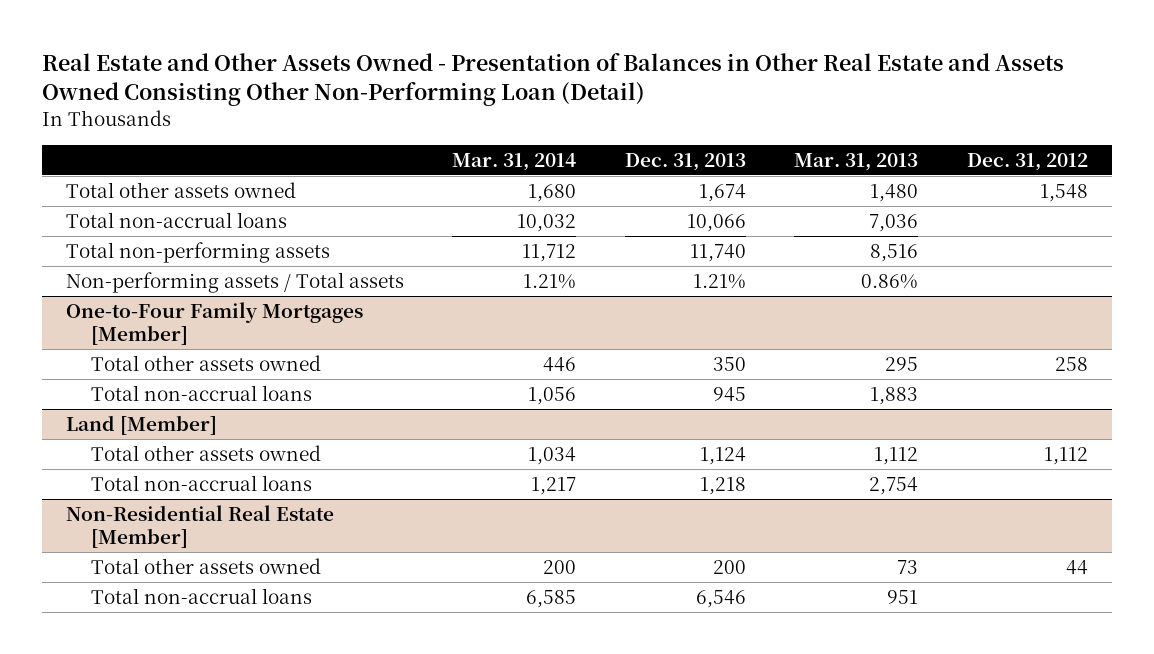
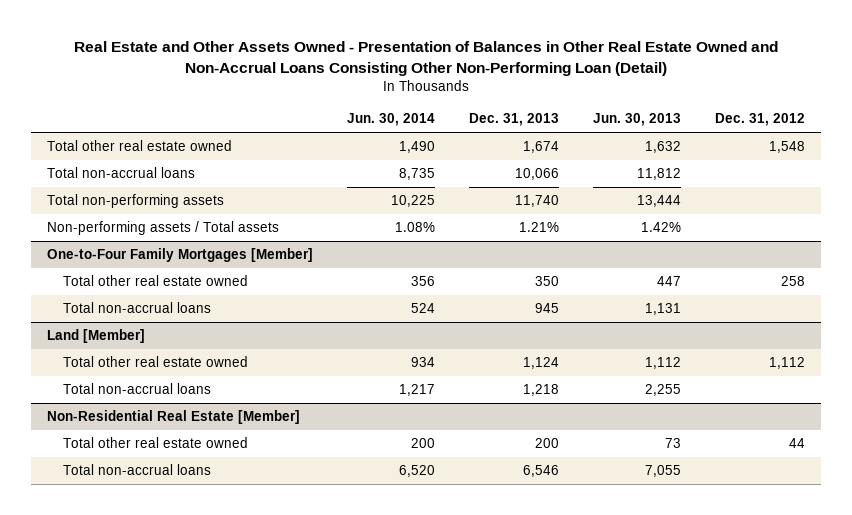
- Real Estate and Other Assets Owned - Presentation of Balances in Other Real Estate and Assets Owned Consisting Other Non-Performing Loan (Detail)
+ Real Estate and Other Assets Owned - Presentation of Balances in Other Real Estate Owned and Non-Accrual Loans Consisting Other Non-Performing Loan (Detail)
- | Mar. 31, 2014 | Dec. 31, 2013 | Mar. 31, 2013 | Dec. 31, 2012
+ | Jun. 30, 2014 | Dec. 31, 2013 | Jun. 30, 2013 | Dec. 31, 2012
- Total other assets owned | 1,680 | 1,674 | 1,480 | 1,548
+ Total other real estate owned | 1,490 | 1,674 | 1,632 | 1,548
@ One-to-Four Family Mortgages [Member]
- Total other assets owned | 446 | 350 | 295 | 258
+ Total other real estate owned | 356 | 350 | 447 | 258
@ Land [Member]
- Total other assets owned | 1,034 | 1,124 | 1,112 | 1,112
+ Total other real estate owned | 934 | 1,124 | 1,112 | 1,112
@ Non-Residential Real Estate [Member]
- Total other assets owned | 200 | 200 | 73 | 44
+ Total other real estate owned | 200 | 200 | 73 | 44

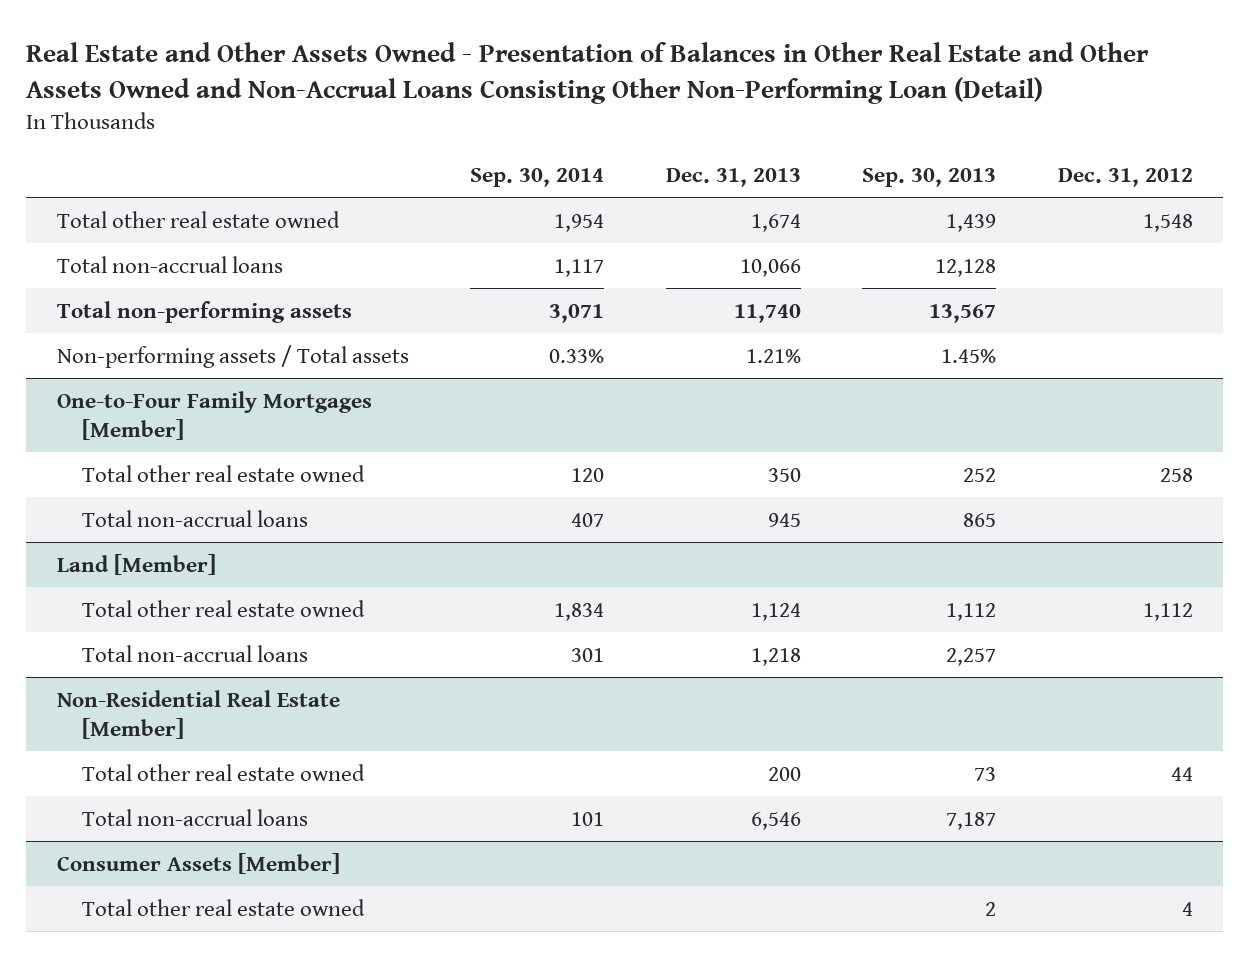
- Real Estate and Other Assets Owned - Presentation of Balances in Other Real Estate Owned and Non-Accrual Loans Consisting Other Non-Performing Loan (Detail)
+ Real Estate and Other Assets Owned - Presentation of Balances in Other Real Estate and Other Assets Owned and Non-Accrual Loans Consisting Other Non-Performing Loan (Detail)
- | Jun. 30, 2014 | Dec. 31, 2013 | Jun. 30, 2013 | Dec. 31, 2012
+ | Sep. 30, 2014 | Dec. 31, 2013 | Sep. 30, 2013 | Dec. 31, 2012
+ Consumer Assets [Member]
+ Total other real estate owned | | | 2 | 4

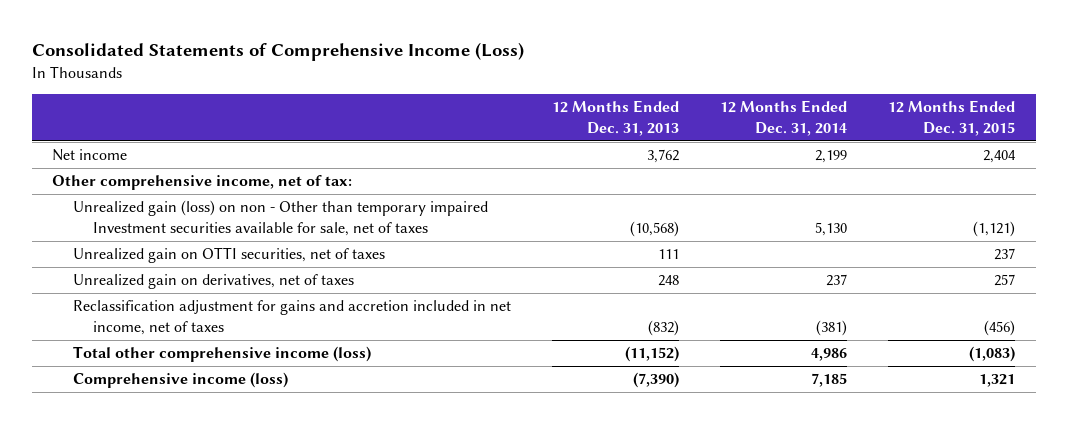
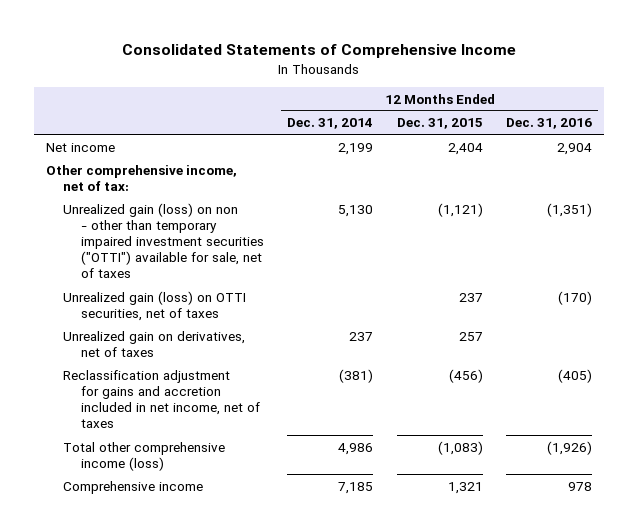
- Consolidated Statements of Comprehensive Income (Loss)
+ Consolidated Statements of Comprehensive Income
- | 12 Months Ended Dec. 31, 2013 | 12 Months Ended Dec. 31, 2014 | 12 Months Ended Dec. 31, 2015
+ | 12 Months Ended Dec. 31, 2014 | 12 Months Ended Dec. 31, 2015 | 12 Months Ended Dec. 31, 2016
- Unrealized gain (loss) on non - Other than temporary impaired Investment securities available for sale, net of taxes | (10,568) | 5,130 | (1,121)
- Unrealized gain on OTTI securities, net of taxes | 111 | | 237
+ Unrealized gain (loss) on non - other than temporary impaired investment securities ("OTTI") available for sale, net of taxes | 5,130 | (1,121) | (1,351)
+ Unrealized gain (loss) on OTTI securities, net of taxes | | 237 | (170)
- Comprehensive income (loss) | (7,390) | 7,185 | 1,321
+ Comprehensive income | 7,185 | 1,321 | 978

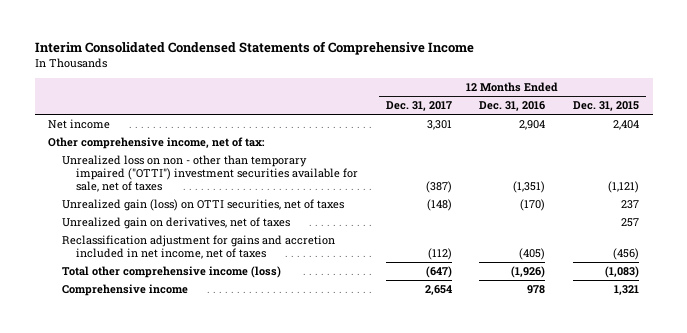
- Consolidated Statements of Comprehensive Income
+ Interim Consolidated Condensed Statements of Comprehensive Income
- | 12 Months Ended Dec. 31, 2014 | 12 Months Ended Dec. 31, 2015 | 12 Months Ended Dec. 31, 2016
+ | 12 Months Ended Dec. 31, 2017 | 12 Months Ended Dec. 31, 2016 | 12 Months Ended Dec. 31, 2015
- Unrealized gain (loss) on non - other than temporary impaired investment securities ("OTTI") available for sale, net of taxes | 5,130 | (1,121) | (1,351)
+ Unrealized loss on non - other than temporary impaired ("OTTI") investment securities available for sale, net of taxes | (387) | (1,351) | (1,121)

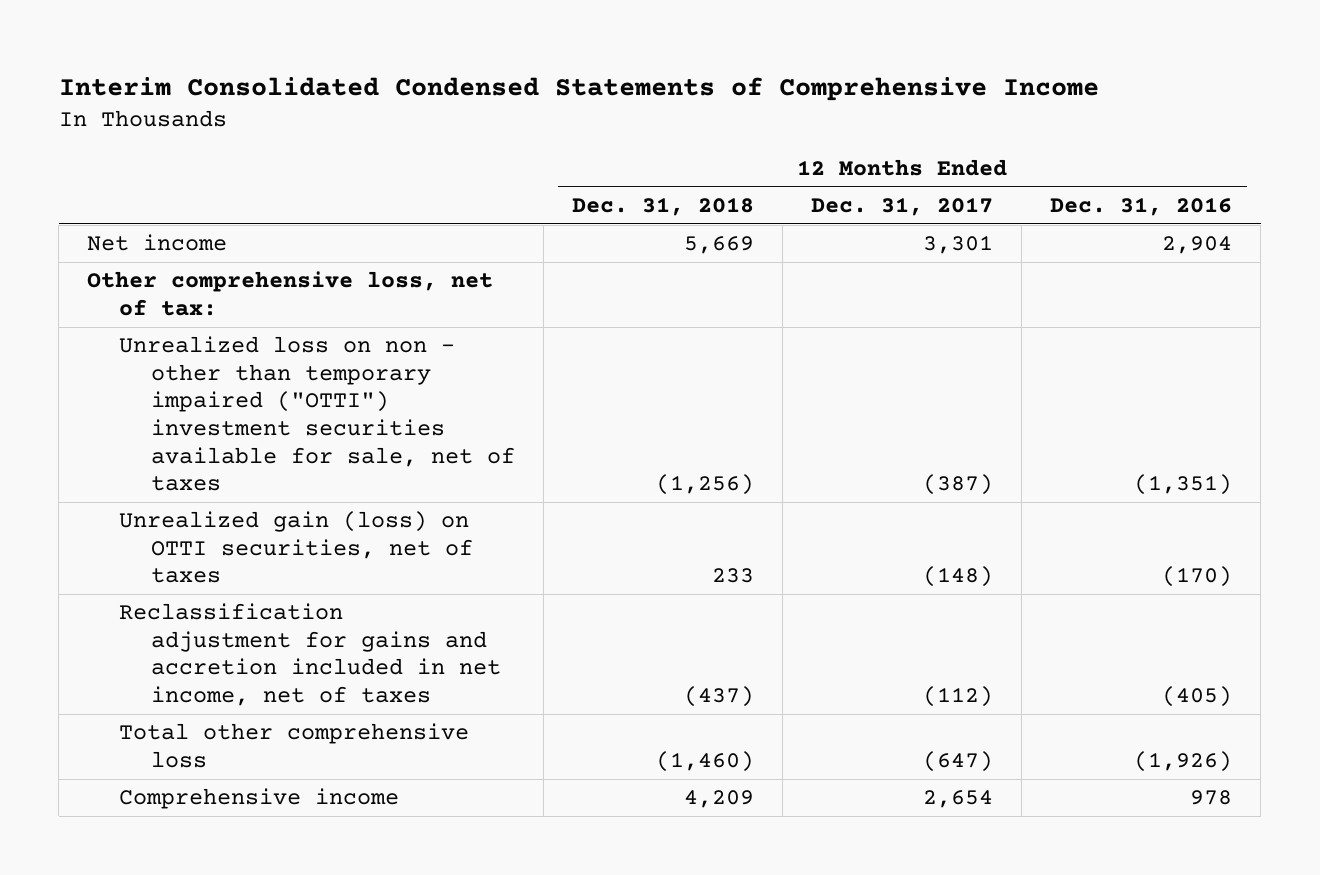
- | 12 Months Ended Dec. 31, 2017 | 12 Months Ended Dec. 31, 2016 | 12 Months Ended Dec. 31, 2015
+ | 12 Months Ended Dec. 31, 2018 | 12 Months Ended Dec. 31, 2017 | 12 Months Ended Dec. 31, 2016
- Other comprehensive income, net of tax:
+ Other comprehensive loss, net of tax:
- Unrealized gain on derivatives, net of taxes | | | 257
- Total other comprehensive income (loss) | (647) | (1,926) | (1,083)
+ Total other comprehensive loss | (1,460) | (647) | (1,926)

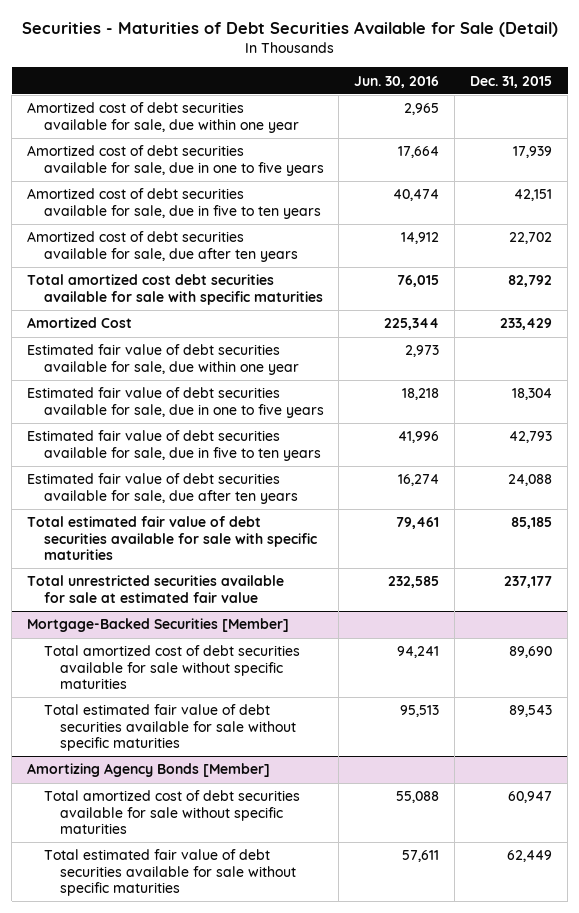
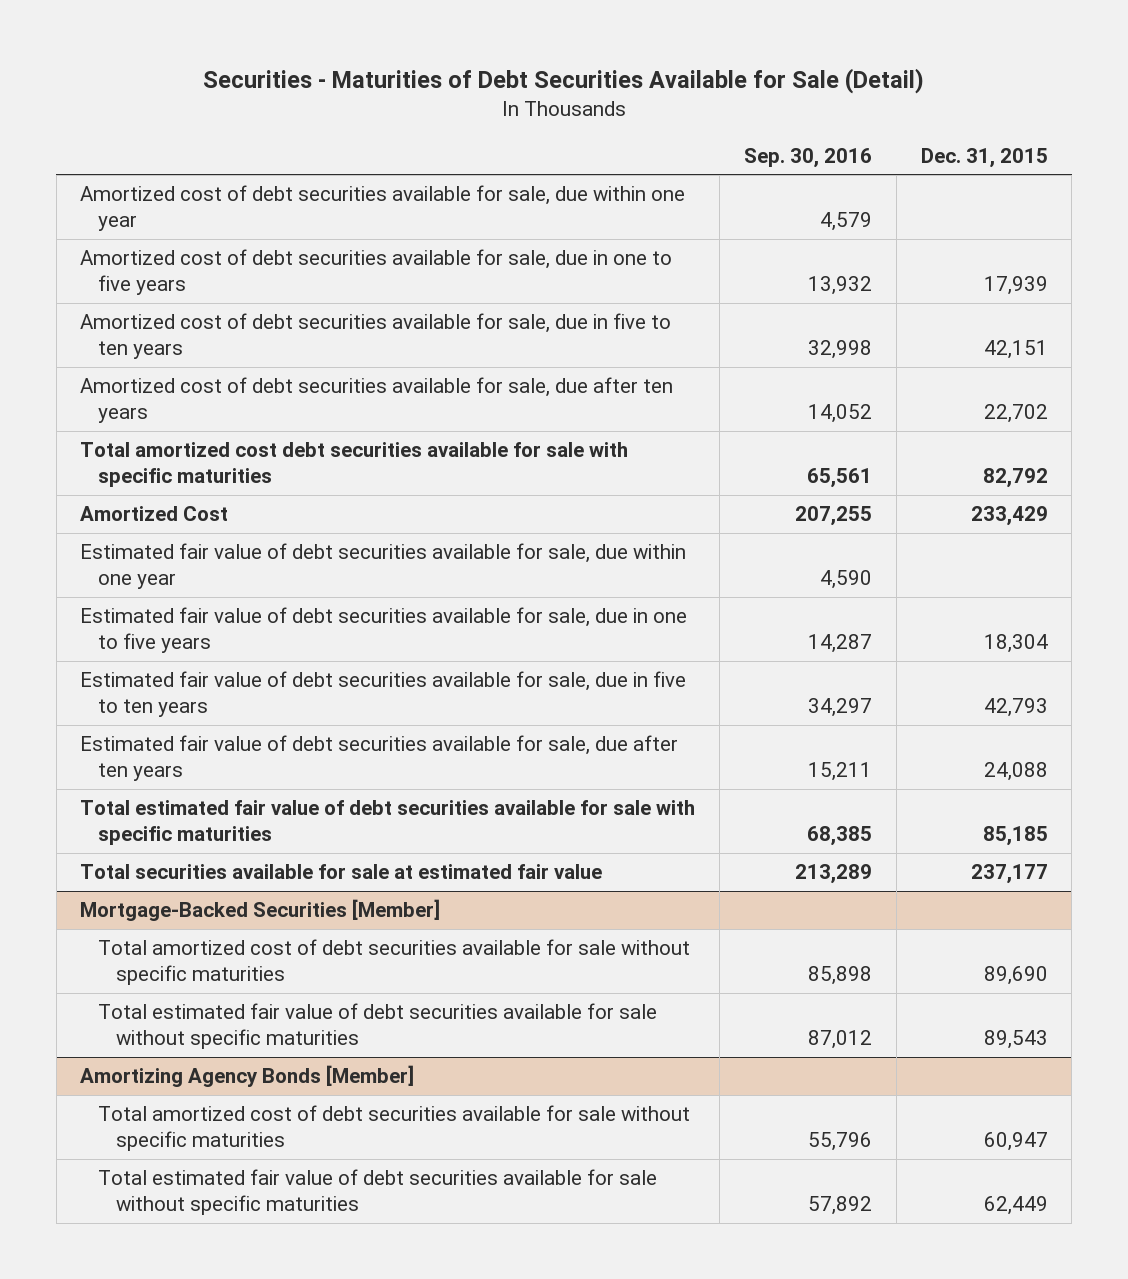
- | Jun. 30, 2016 | Dec. 31, 2015
+ | Sep. 30, 2016 | Dec. 31, 2015
- Total unrestricted securities available for sale at estimated fair value | 232,585 | 237,177
+ Total securities available for sale at estimated fair value | 213,289 | 237,177

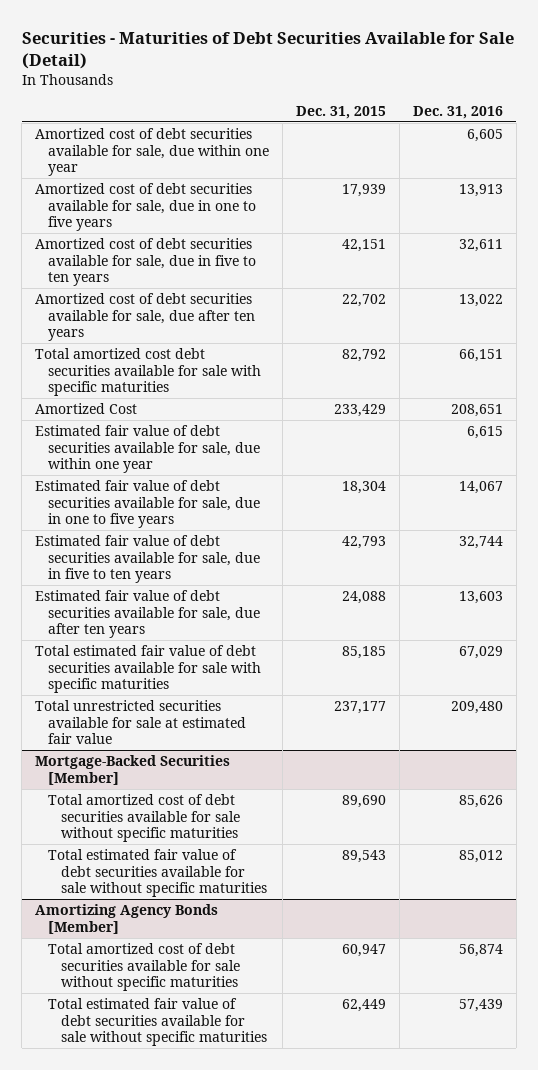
- | Sep. 30, 2016 | Dec. 31, 2015
+ | Dec. 31, 2015 | Dec. 31, 2016
- Total securities available for sale at estimated fair value | 213,289 | 237,177
+ Total unrestricted securities available for sale at estimated fair value | 237,177 | 209,480

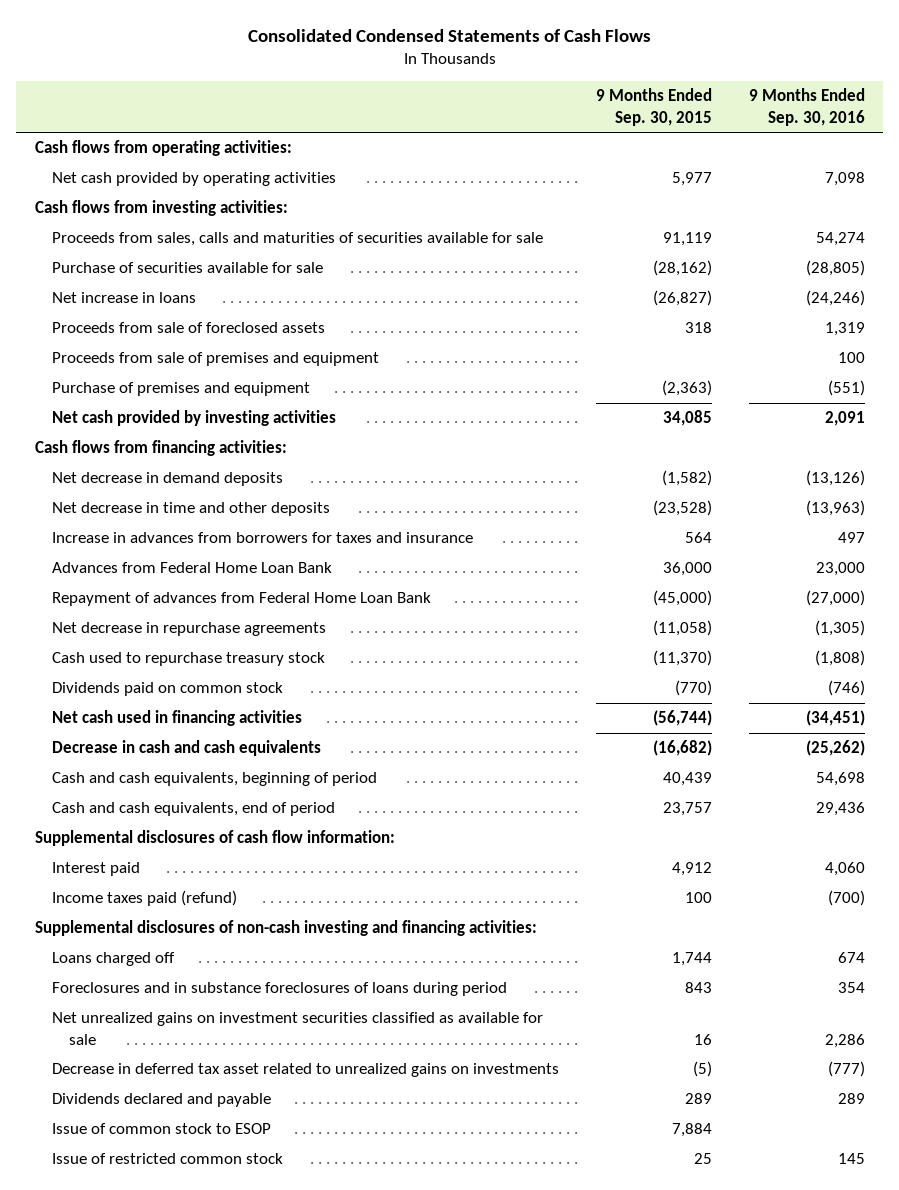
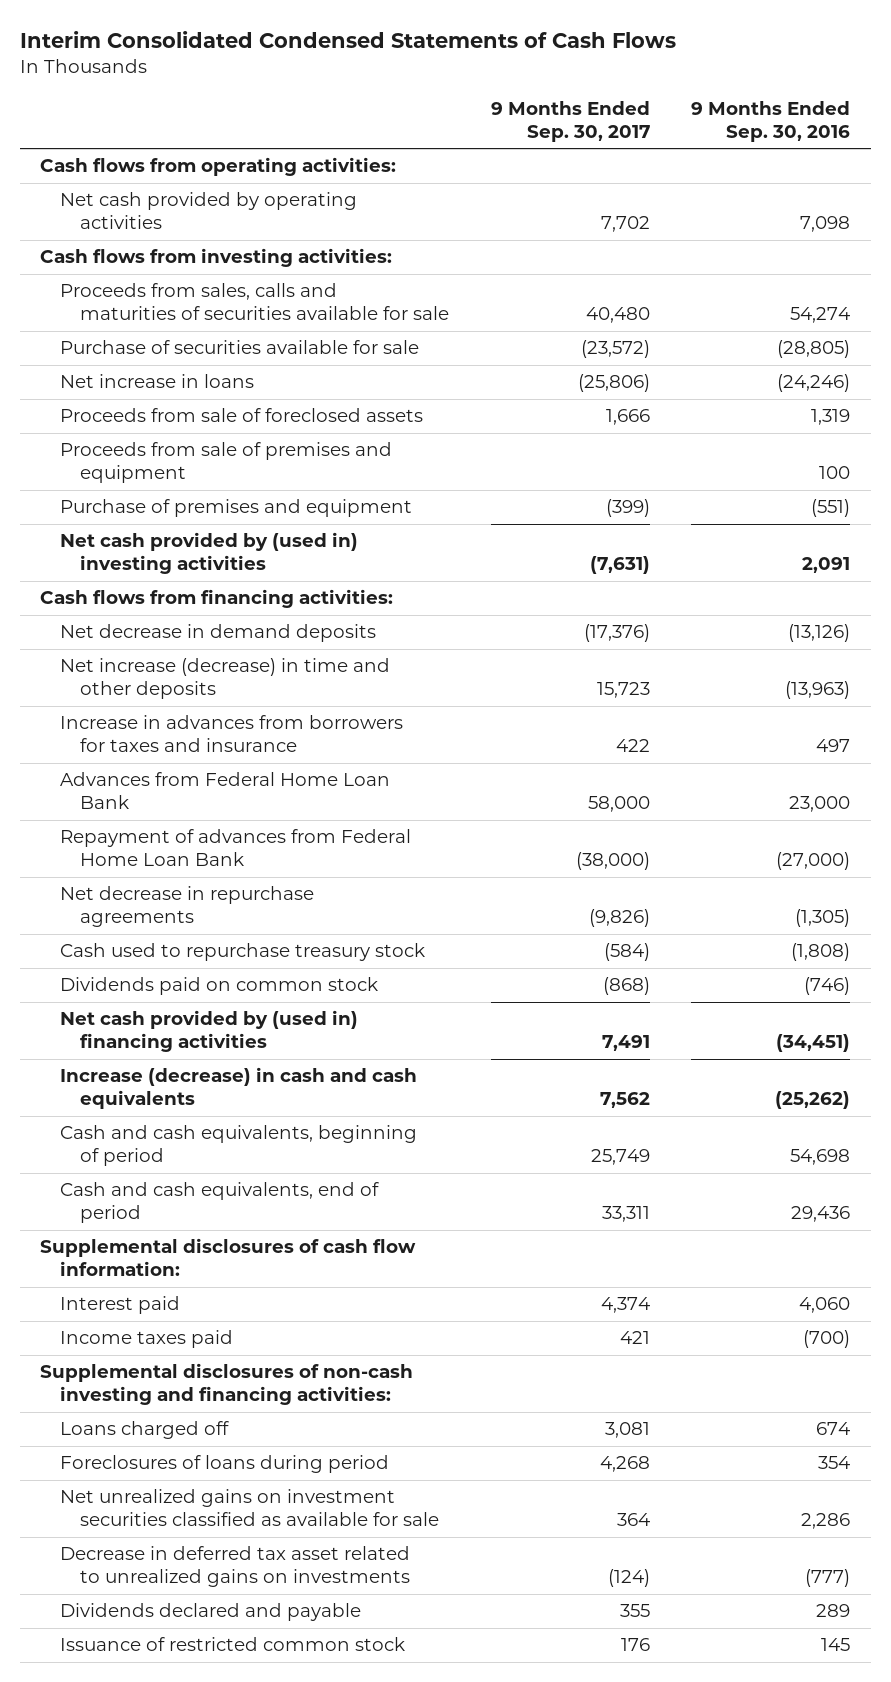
- Consolidated Condensed Statements of Cash Flows
+ Interim Consolidated Condensed Statements of Cash Flows
- | 9 Months Ended Sep. 30, 2015 | 9 Months Ended Sep. 30, 2016
+ | 9 Months Ended Sep. 30, 2017 | 9 Months Ended Sep. 30, 2016
- Net cash provided by investing activities | 34,085 | 2,091
+ Net cash provided by (used in) investing activities | (7,631) | 2,091
- Net decrease in time and other deposits | (23,528) | (13,963)
+ Net increase (decrease) in time and other deposits | 15,723 | (13,963)
- Net cash used in financing activities | (56,744) | (34,451)
- Decrease in cash and cash equivalents | (16,682) | (25,262)
+ Net cash provided by (used in) financing activities | 7,491 | (34,451)
+ Increase (decrease) in cash and cash equivalents | 7,562 | (25,262)
- Income taxes paid (refund) | 100 | (700)
+ Income taxes paid | 421 | (700)
- Foreclosures and in substance foreclosures of loans during period | 843 | 354
+ Foreclosures of loans during period | 4,268 | 354
- Issue of common stock to ESOP | 7,884 |
- Issue of restricted common stock | 25 | 145
+ Issuance of restricted common stock | 176 | 145

